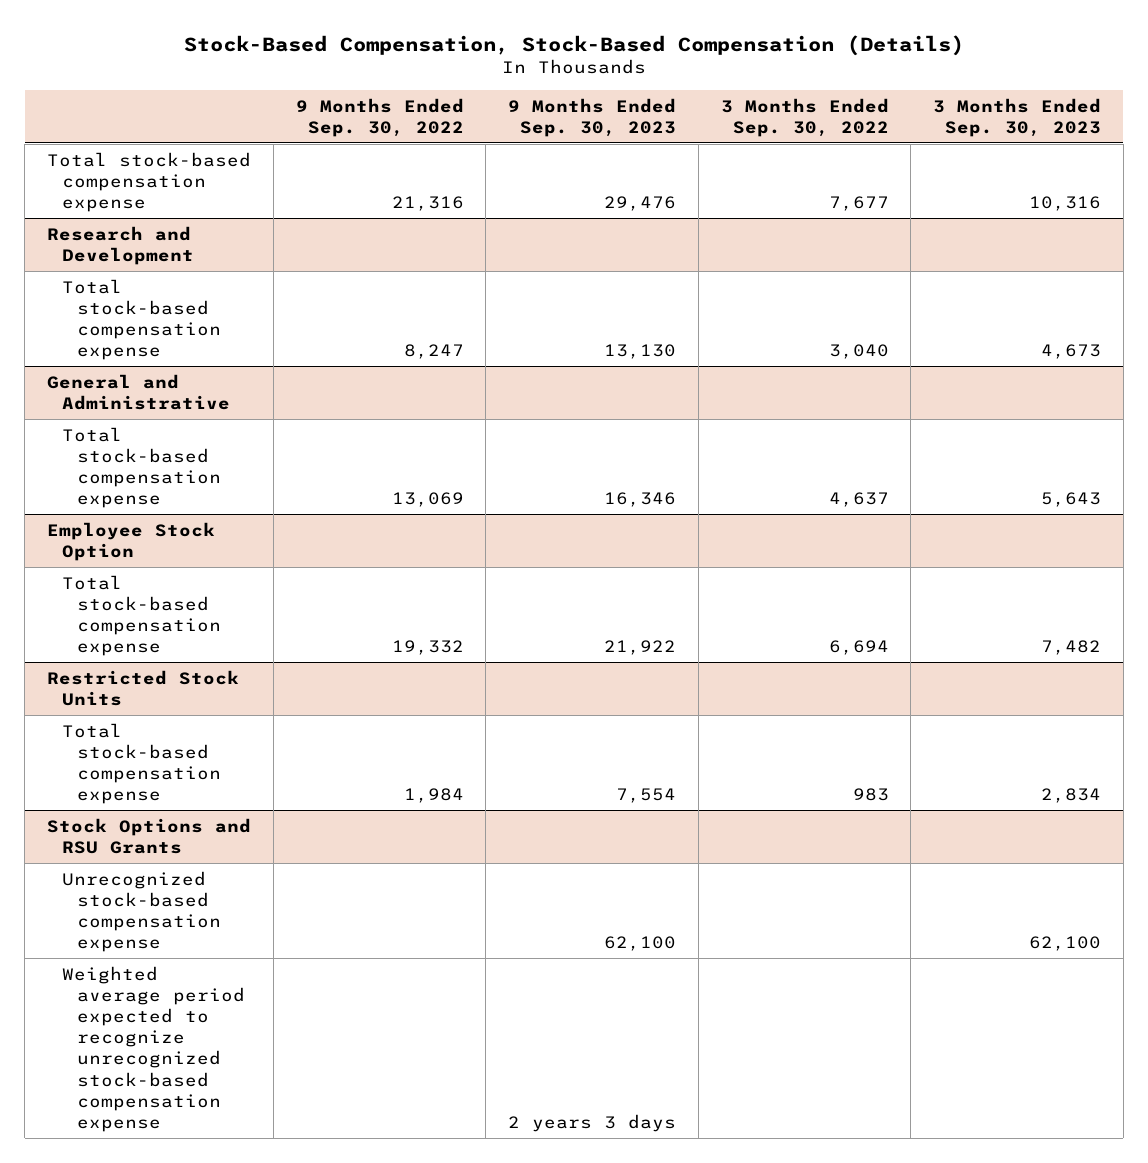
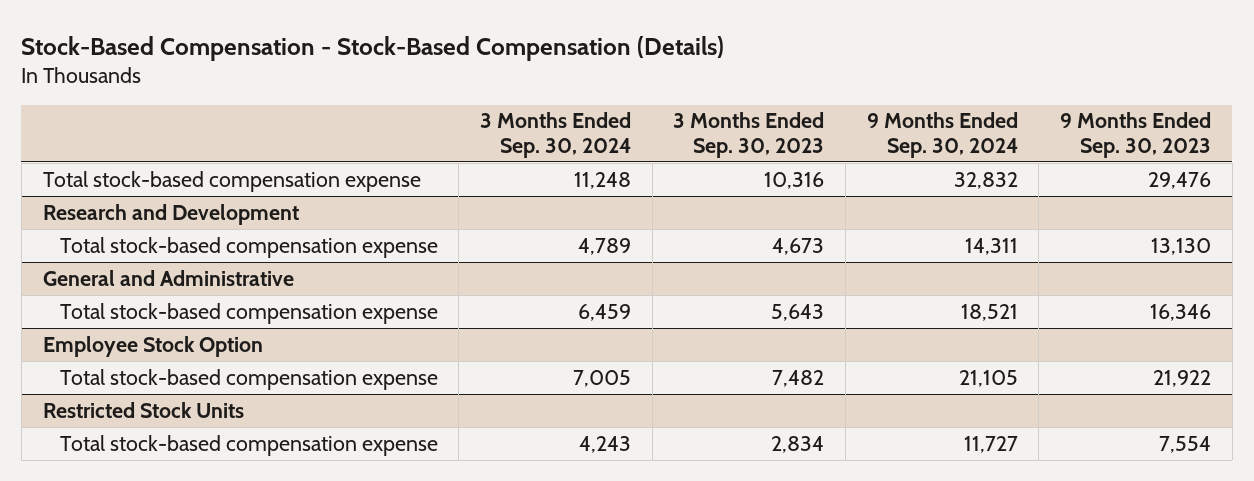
- Stock-Based Compensation, Stock-Based Compensation (Details)
+ Stock-Based Compensation - Stock-Based Compensation (Details)
- | 9 Months Ended Sep. 30, 2022 | 9 Months Ended Sep. 30, 2023 | 3 Months Ended Sep. 30, 2022 | 3 Months Ended Sep. 30, 2023
+ | 3 Months Ended Sep. 30, 2024 | 3 Months Ended Sep. 30, 2023 | 9 Months Ended Sep. 30, 2024 | 9 Months Ended Sep. 30, 2023
- Stock Options and RSU Grants
- Unrecognized stock-based compensation expense | | 62,100 | | 62,100
- Weighted average period expected to recognize unrecognized stock-based compensation expense | | 2 years 3 days | |

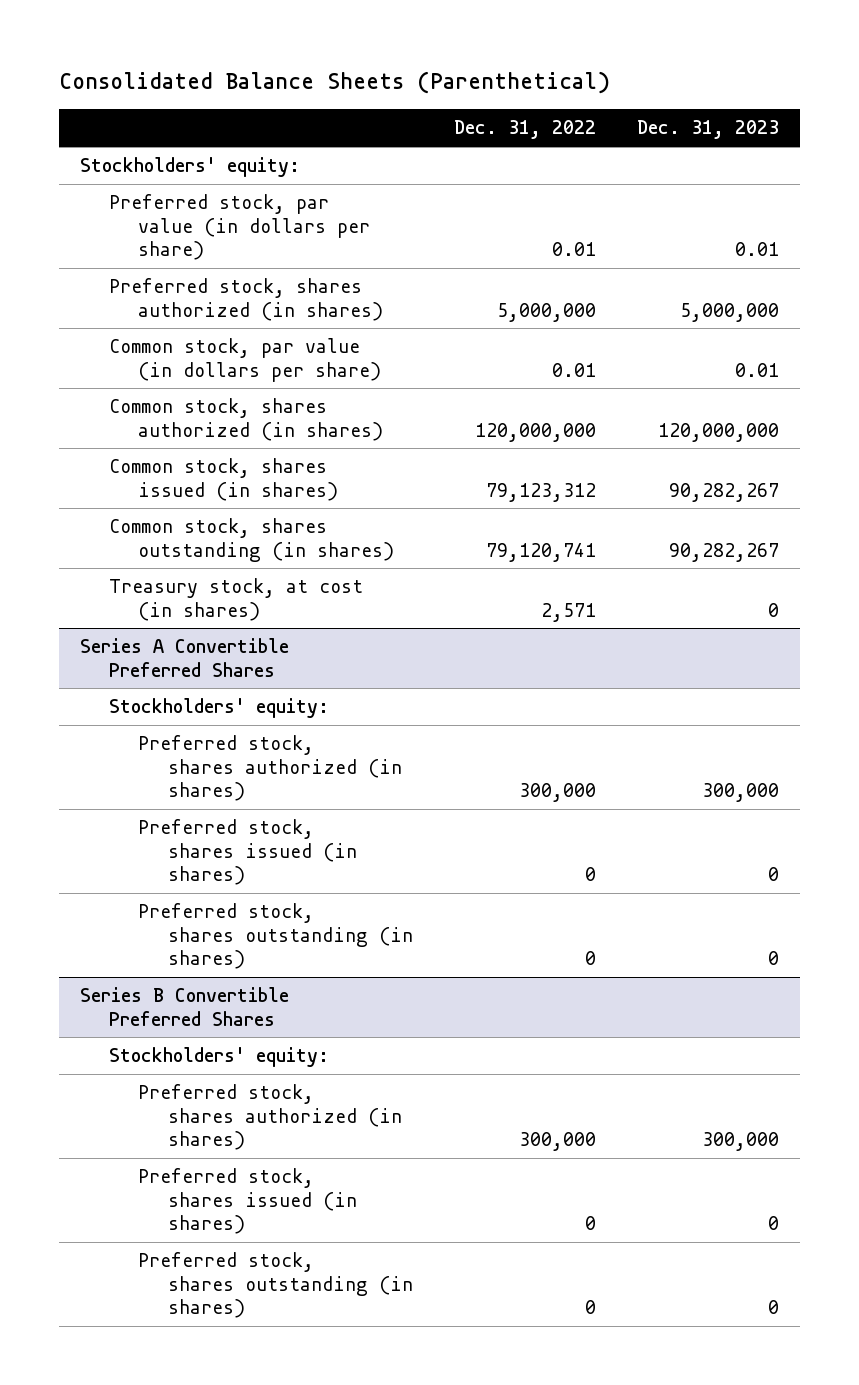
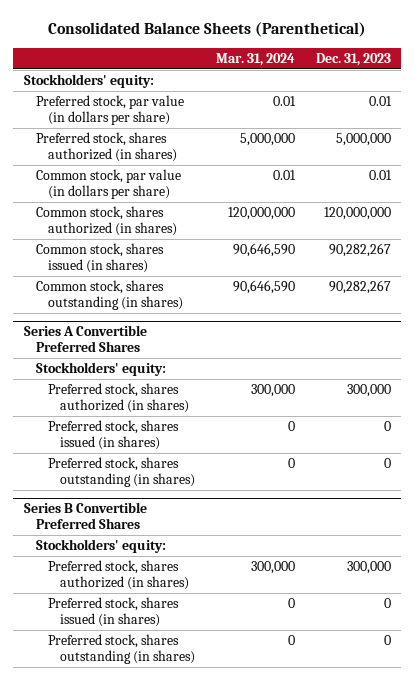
- | Dec. 31, 2022 | Dec. 31, 2023
+ | Mar. 31, 2024 | Dec. 31, 2023
- Treasury stock, at cost (in shares) | 2,571 | 0

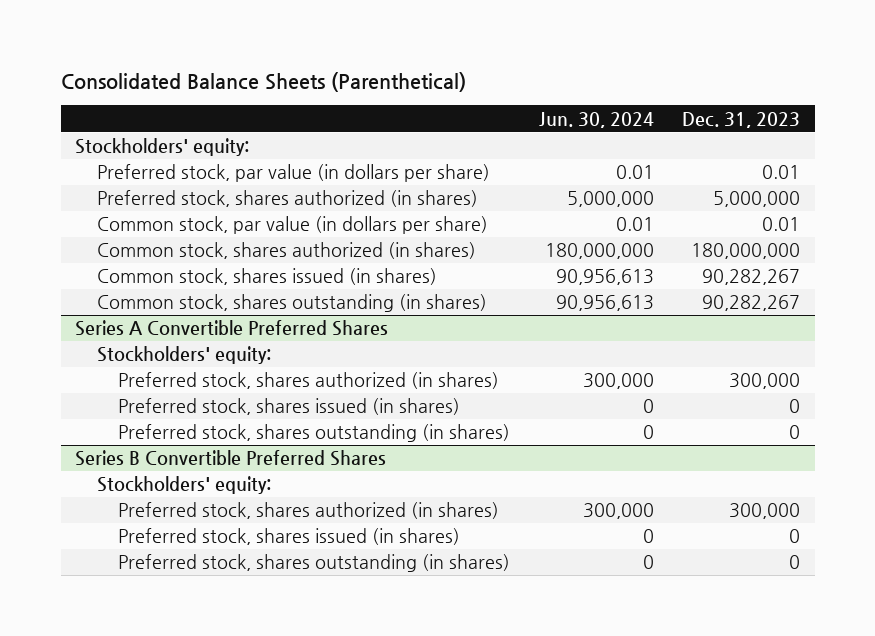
- | Mar. 31, 2024 | Dec. 31, 2023
+ | Jun. 30, 2024 | Dec. 31, 2023
- Common stock, shares authorized (in shares) | 120,000,000 | 120,000,000
+ Common stock, shares authorized (in shares) | 180,000,000 | 180,000,000

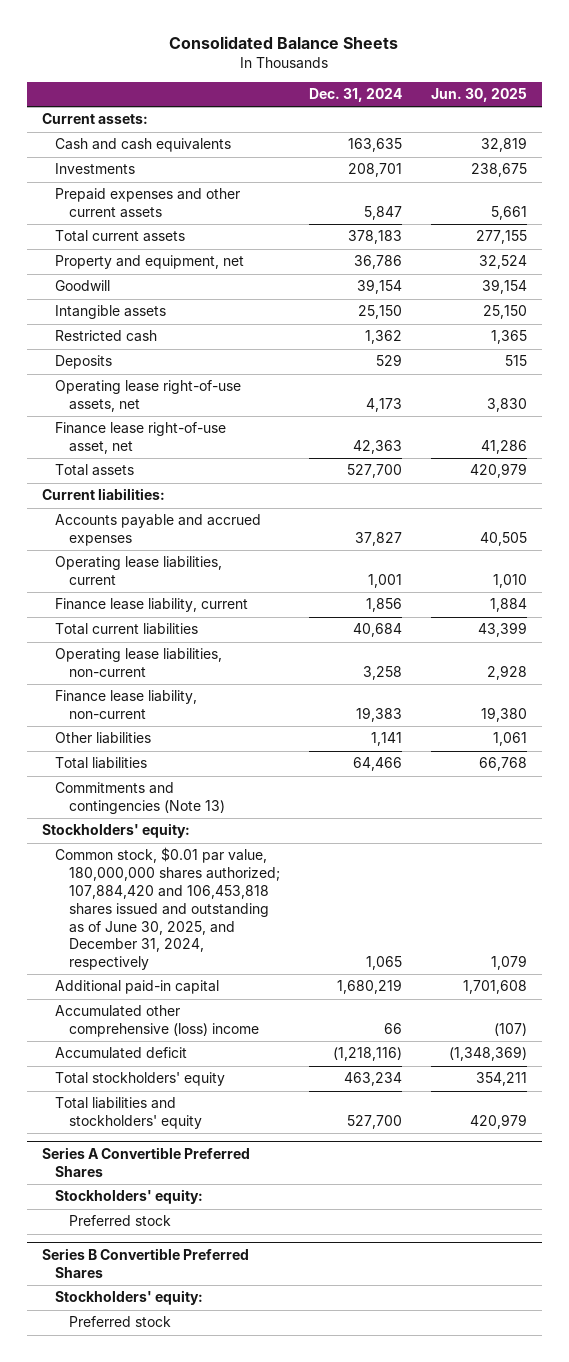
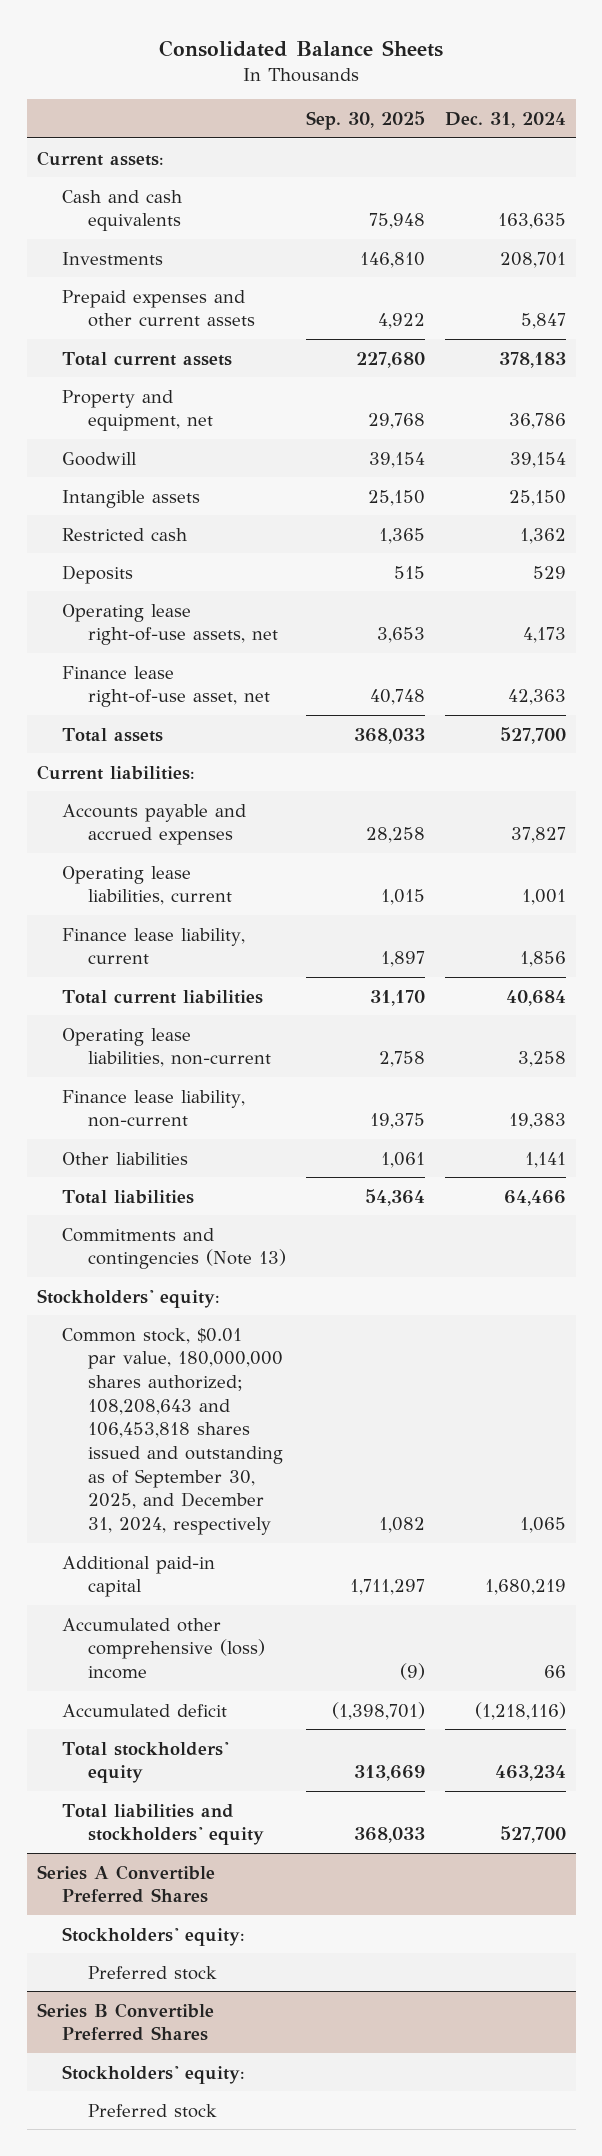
- | Dec. 31, 2024 | Jun. 30, 2025
+ | Sep. 30, 2025 | Dec. 31, 2024
- Common stock, $0.01 par value, 180,000,000 shares authorized; 107,884,420 and 106,453,818 shares issued and outstanding as of June 30, 2025, and December 31, 2024, respectively | 1,065 | 1,079
+ Common stock, $0.01 par value, 180,000,000 shares authorized; 108,208,643 and 106,453,818 shares issued and outstanding as of September 30, 2025, and December 31, 2024, respectively | 1,082 | 1,065

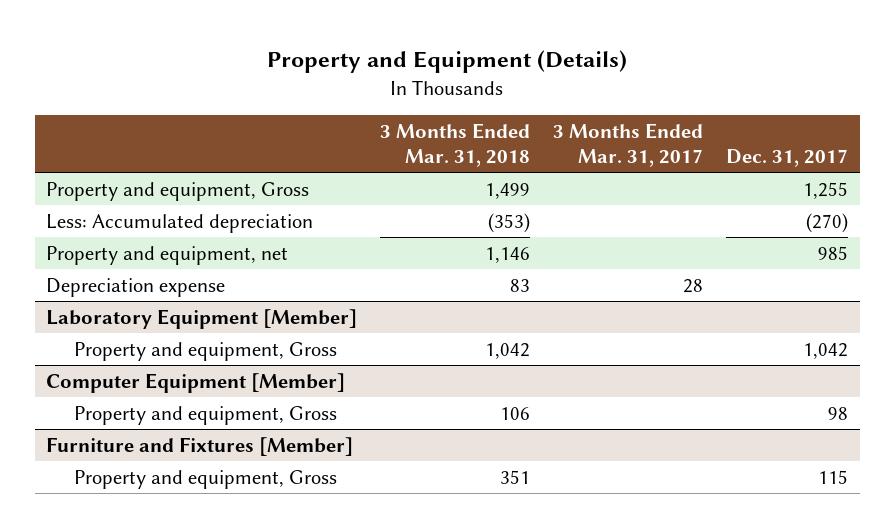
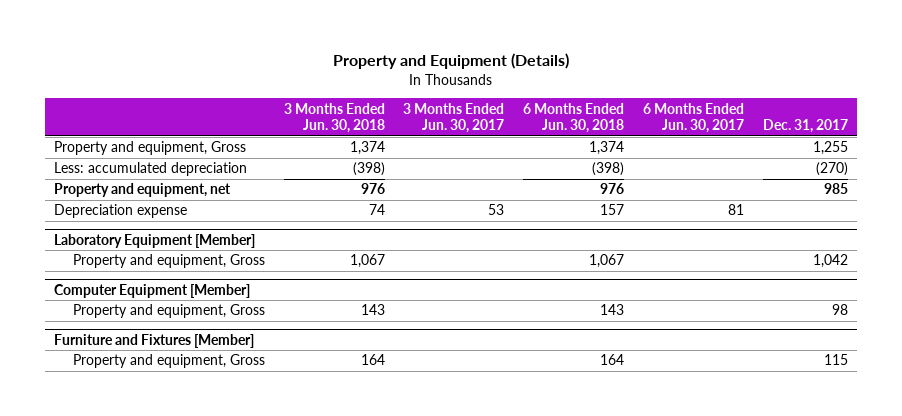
- | 3 Months Ended Mar. 31, 2018 | 3 Months Ended Mar. 31, 2017 | Dec. 31, 2017
+ | 3 Months Ended Jun. 30, 2018 | 3 Months Ended Jun. 30, 2017 | 6 Months Ended Jun. 30, 2018 | 6 Months Ended Jun. 30, 2017 | Dec. 31, 2017
- Less: Accumulated depreciation | (353) | | (270)
+ Less: accumulated depreciation | (398) | | (398) | | (270)

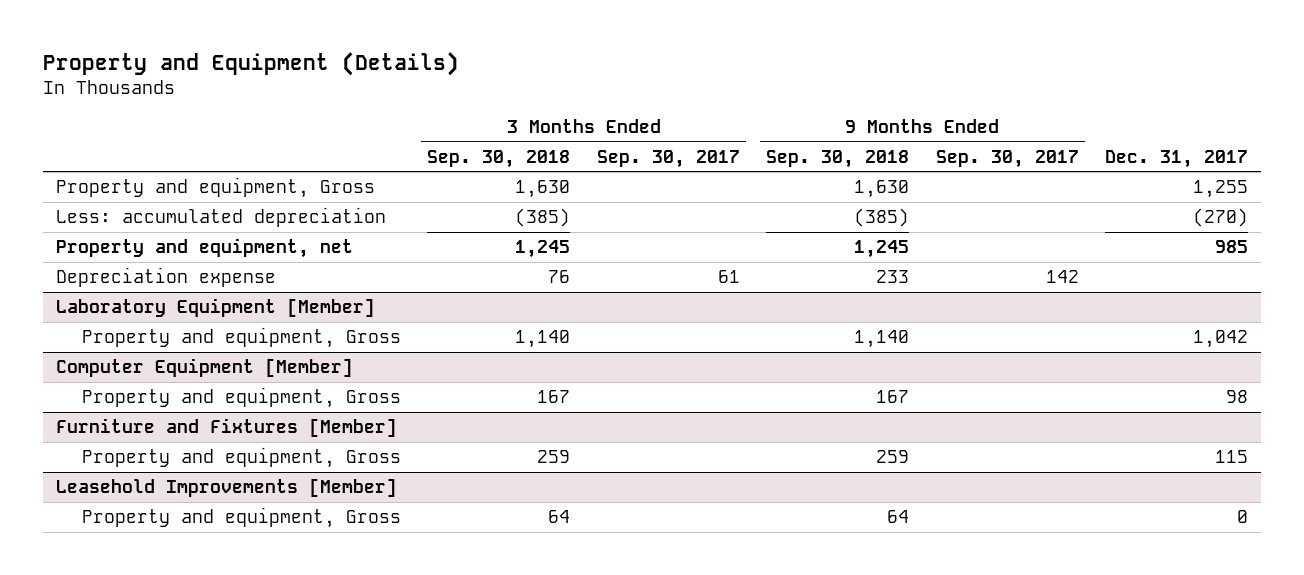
- | 3 Months Ended Jun. 30, 2018 | 3 Months Ended Jun. 30, 2017 | 6 Months Ended Jun. 30, 2018 | 6 Months Ended Jun. 30, 2017 | Dec. 31, 2017
+ | 3 Months Ended Sep. 30, 2018 | 3 Months Ended Sep. 30, 2017 | 9 Months Ended Sep. 30, 2018 | 9 Months Ended Sep. 30, 2017 | Dec. 31, 2017
+ Leasehold Improvements [Member]
+ Property and equipment, Gross | 64 | | 64 | | 0

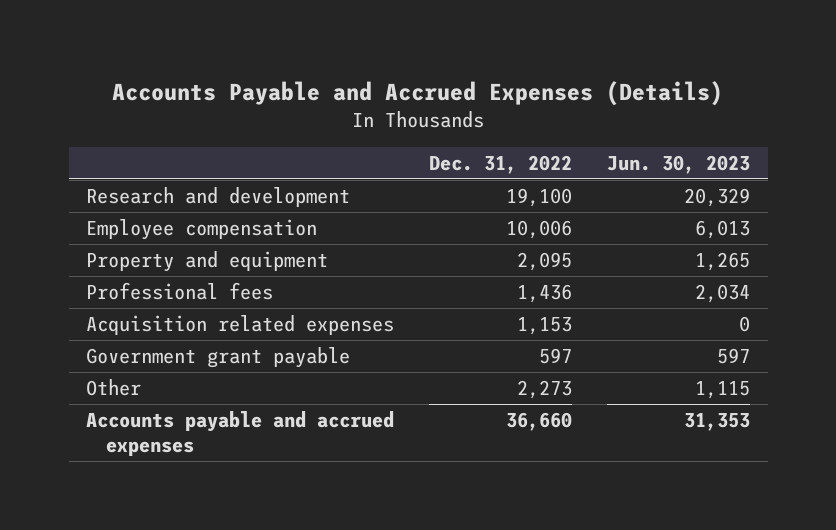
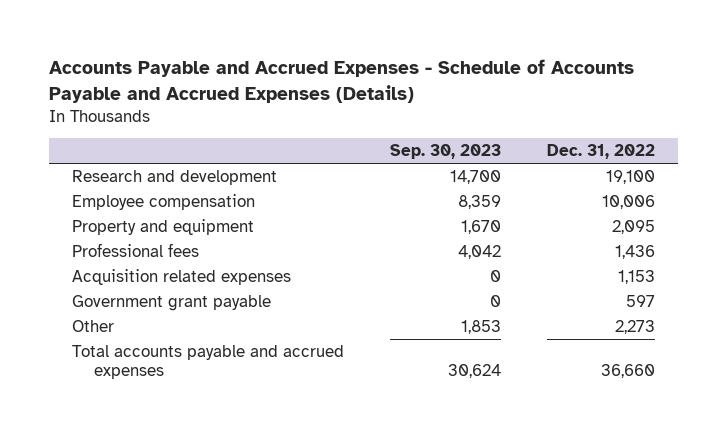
- Accounts Payable and Accrued Expenses (Details)
+ Accounts Payable and Accrued Expenses - Schedule of Accounts Payable and Accrued Expenses (Details)
- | Dec. 31, 2022 | Jun. 30, 2023
+ | Sep. 30, 2023 | Dec. 31, 2022
- Accounts payable and accrued expenses | 36,660 | 31,353
+ Total accounts payable and accrued expenses | 30,624 | 36,660

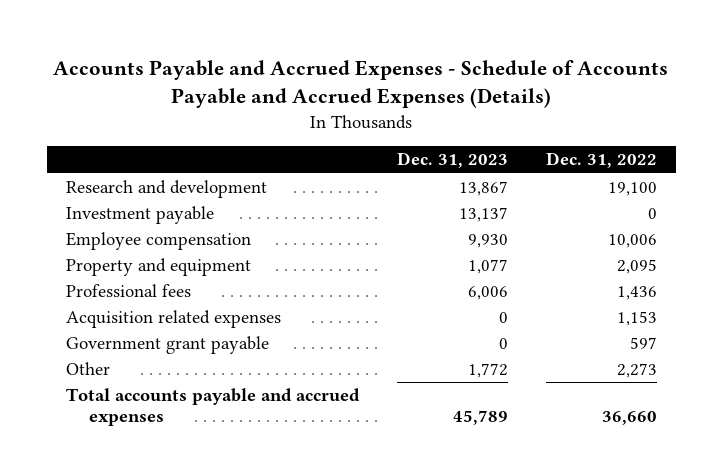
- | Sep. 30, 2023 | Dec. 31, 2022
+ | Dec. 31, 2023 | Dec. 31, 2022
+ Investment payable | 13,137 | 0

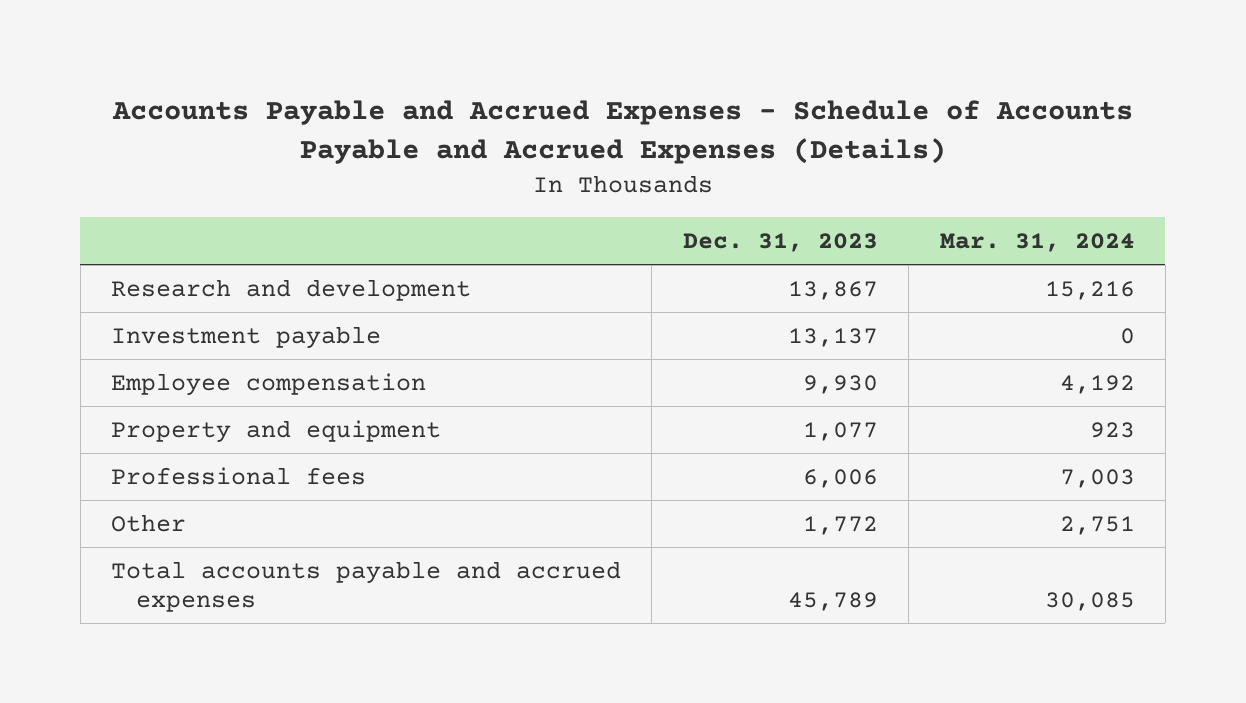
- | Dec. 31, 2023 | Dec. 31, 2022
+ | Dec. 31, 2023 | Mar. 31, 2024
- Acquisition related expenses | 0 | 1,153
- Government grant payable | 0 | 597

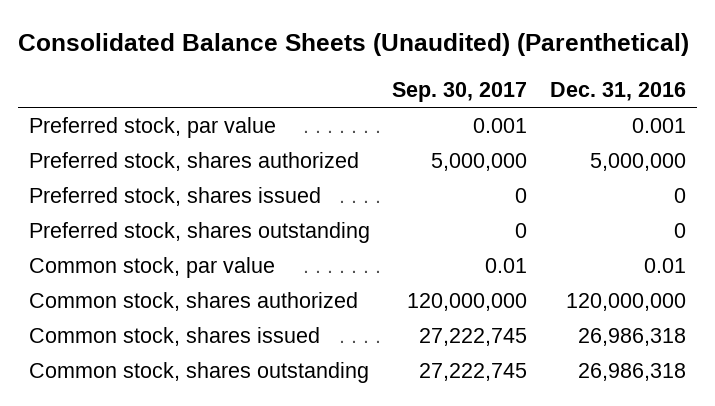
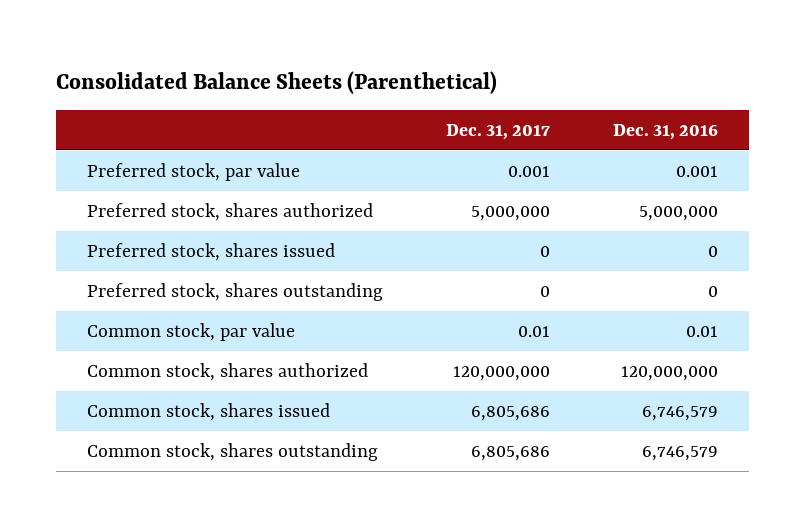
- Consolidated Balance Sheets (Unaudited) (Parenthetical)
+ Consolidated Balance Sheets (Parenthetical)
- | Sep. 30, 2017 | Dec. 31, 2016
+ | Dec. 31, 2017 | Dec. 31, 2016
- Common stock, shares issued | 27,222,745 | 26,986,318
- Common stock, shares outstanding | 27,222,745 | 26,986,318
+ Common stock, shares issued | 6,805,686 | 6,746,579
+ Common stock, shares outstanding | 6,805,686 | 6,746,579

